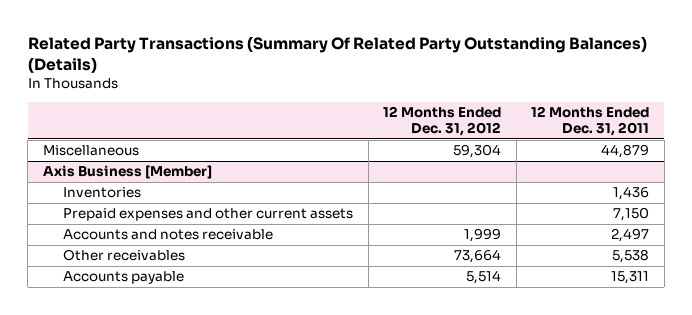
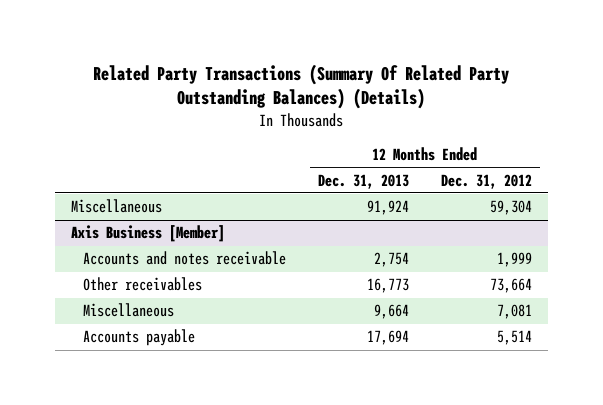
- | 12 Months Ended Dec. 31, 2012 | 12 Months Ended Dec. 31, 2011
+ | 12 Months Ended Dec. 31, 2013 | 12 Months Ended Dec. 31, 2012
@ Axis Business [Member]
- Inventories | | 1,436
- Prepaid expenses and other current assets | | 7,150
+ Miscellaneous | 9,664 | 7,081

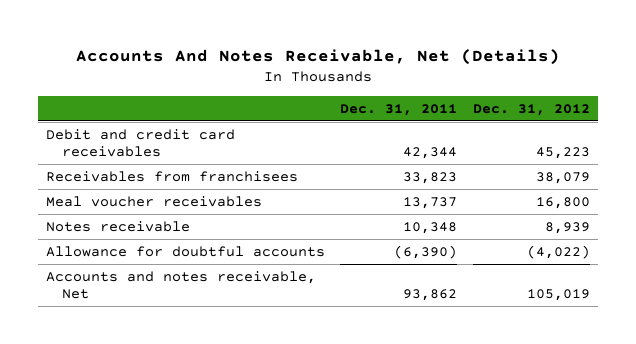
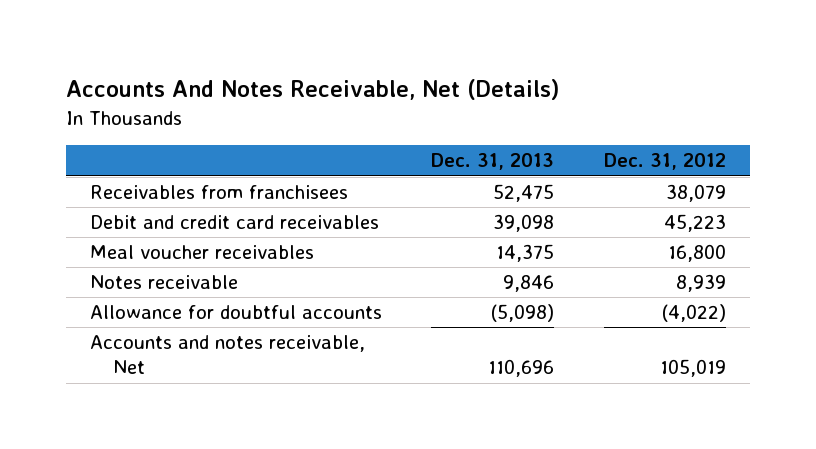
- | Dec. 31, 2011 | Dec. 31, 2012
+ | Dec. 31, 2013 | Dec. 31, 2012
moved down: Debit and credit card receivables | 39,098 | 45,223

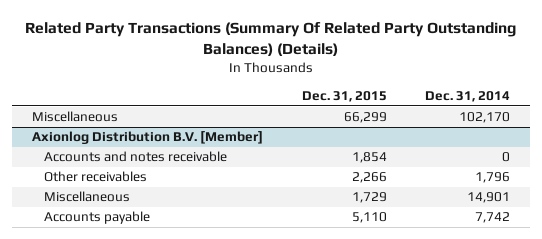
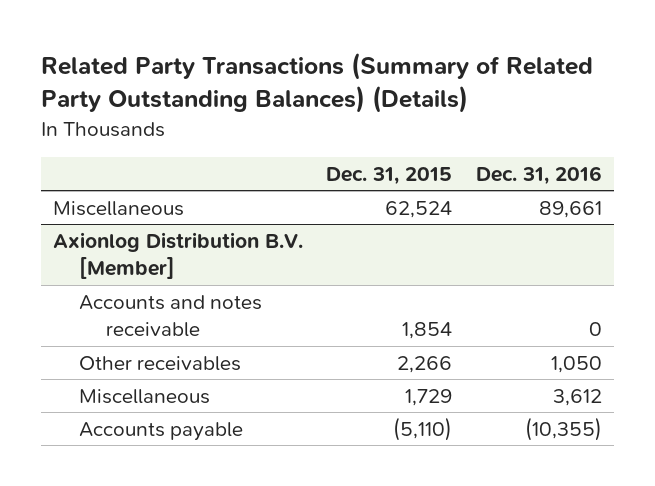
- Related Party Transactions (Summary Of Related Party Outstanding Balances) (Details)
+ Related Party Transactions (Summary of Related Party Outstanding Balances) (Details)
- | Dec. 31, 2015 | Dec. 31, 2014
+ | Dec. 31, 2015 | Dec. 31, 2016
- Miscellaneous | 66,299 | 102,170
+ Miscellaneous | 62,524 | 89,661
@ Axionlog Distribution B.V. [Member]
- Accounts payable | 5,110 | 7,742
+ Accounts payable | (5,110) | (10,355)

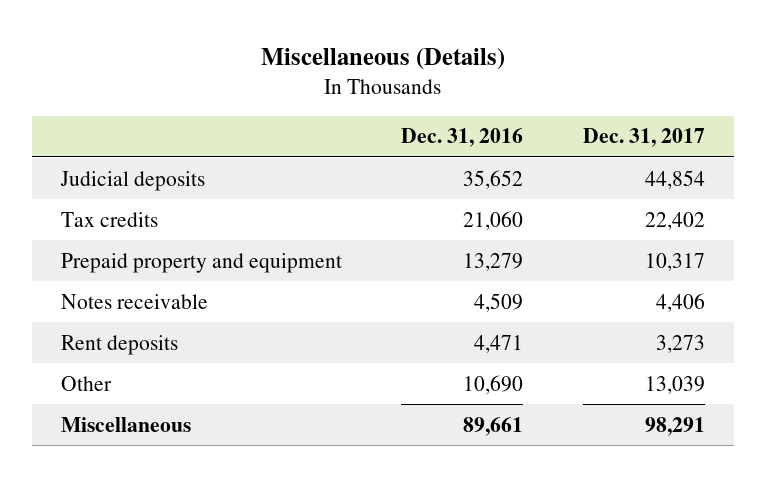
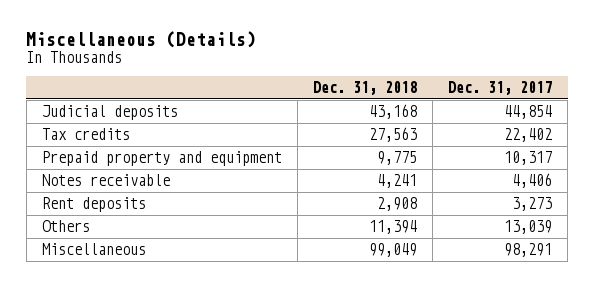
- | Dec. 31, 2016 | Dec. 31, 2017
+ | Dec. 31, 2018 | Dec. 31, 2017
- Other | 10,690 | 13,039
+ Others | 11,394 | 13,039

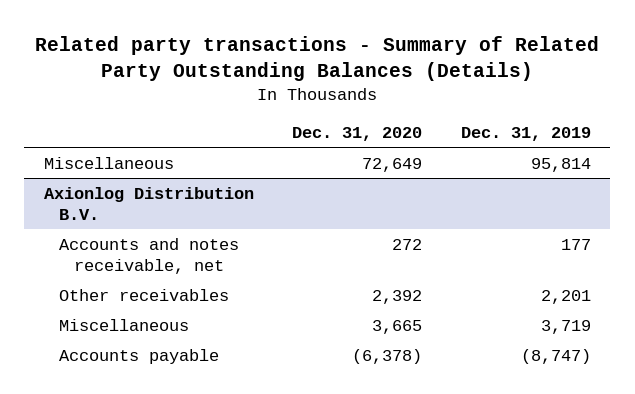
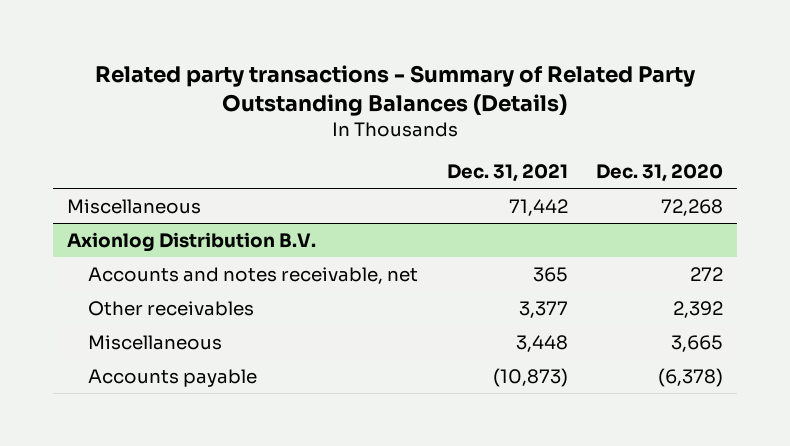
- | Dec. 31, 2020 | Dec. 31, 2019
+ | Dec. 31, 2021 | Dec. 31, 2020
- Miscellaneous | 72,649 | 95,814
+ Miscellaneous | 71,442 | 72,268

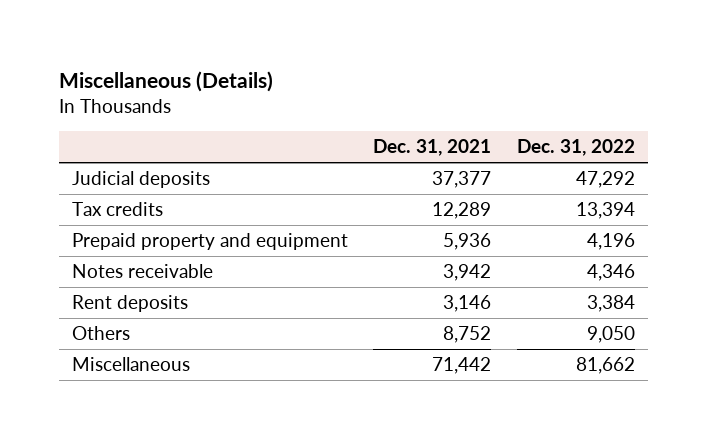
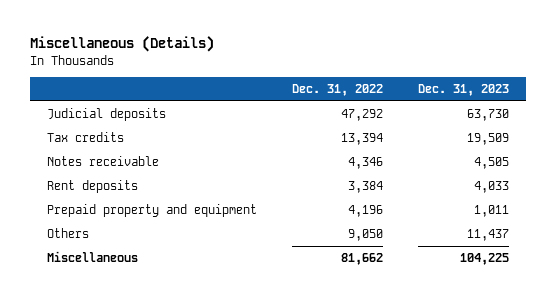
- | Dec. 31, 2021 | Dec. 31, 2022
+ | Dec. 31, 2022 | Dec. 31, 2023
moved down: Prepaid property and equipment | 4,196 | 1,011

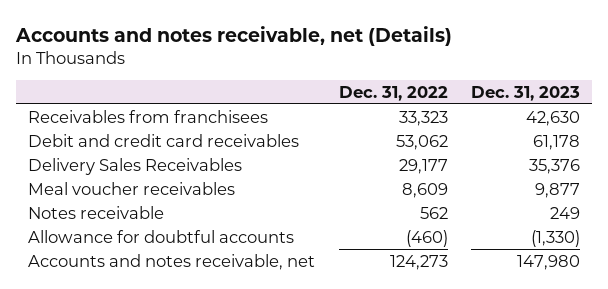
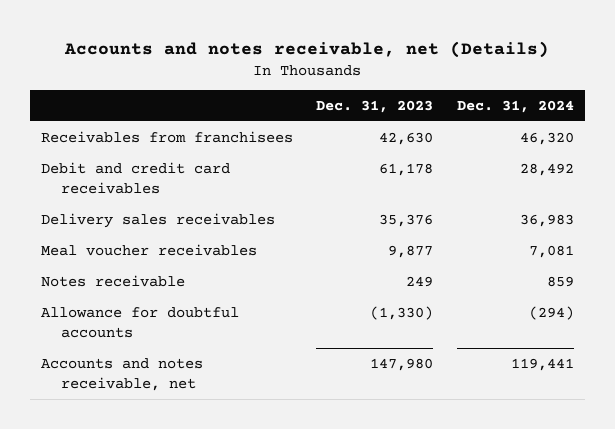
- | Dec. 31, 2022 | Dec. 31, 2023
+ | Dec. 31, 2023 | Dec. 31, 2024
- Delivery Sales Receivables | 29,177 | 35,376
+ Delivery sales receivables | 35,376 | 36,983

